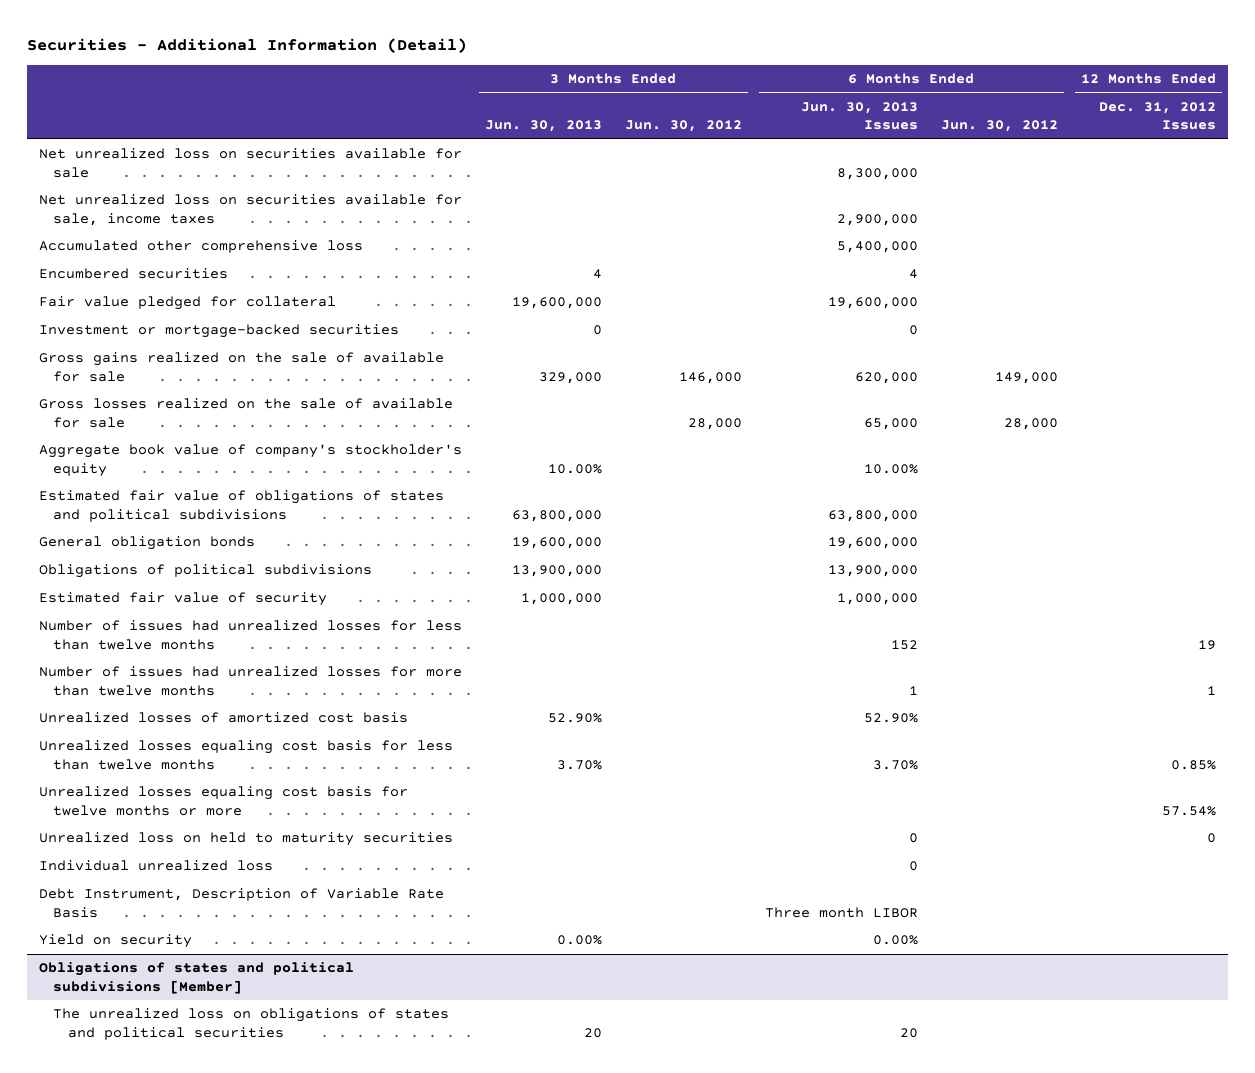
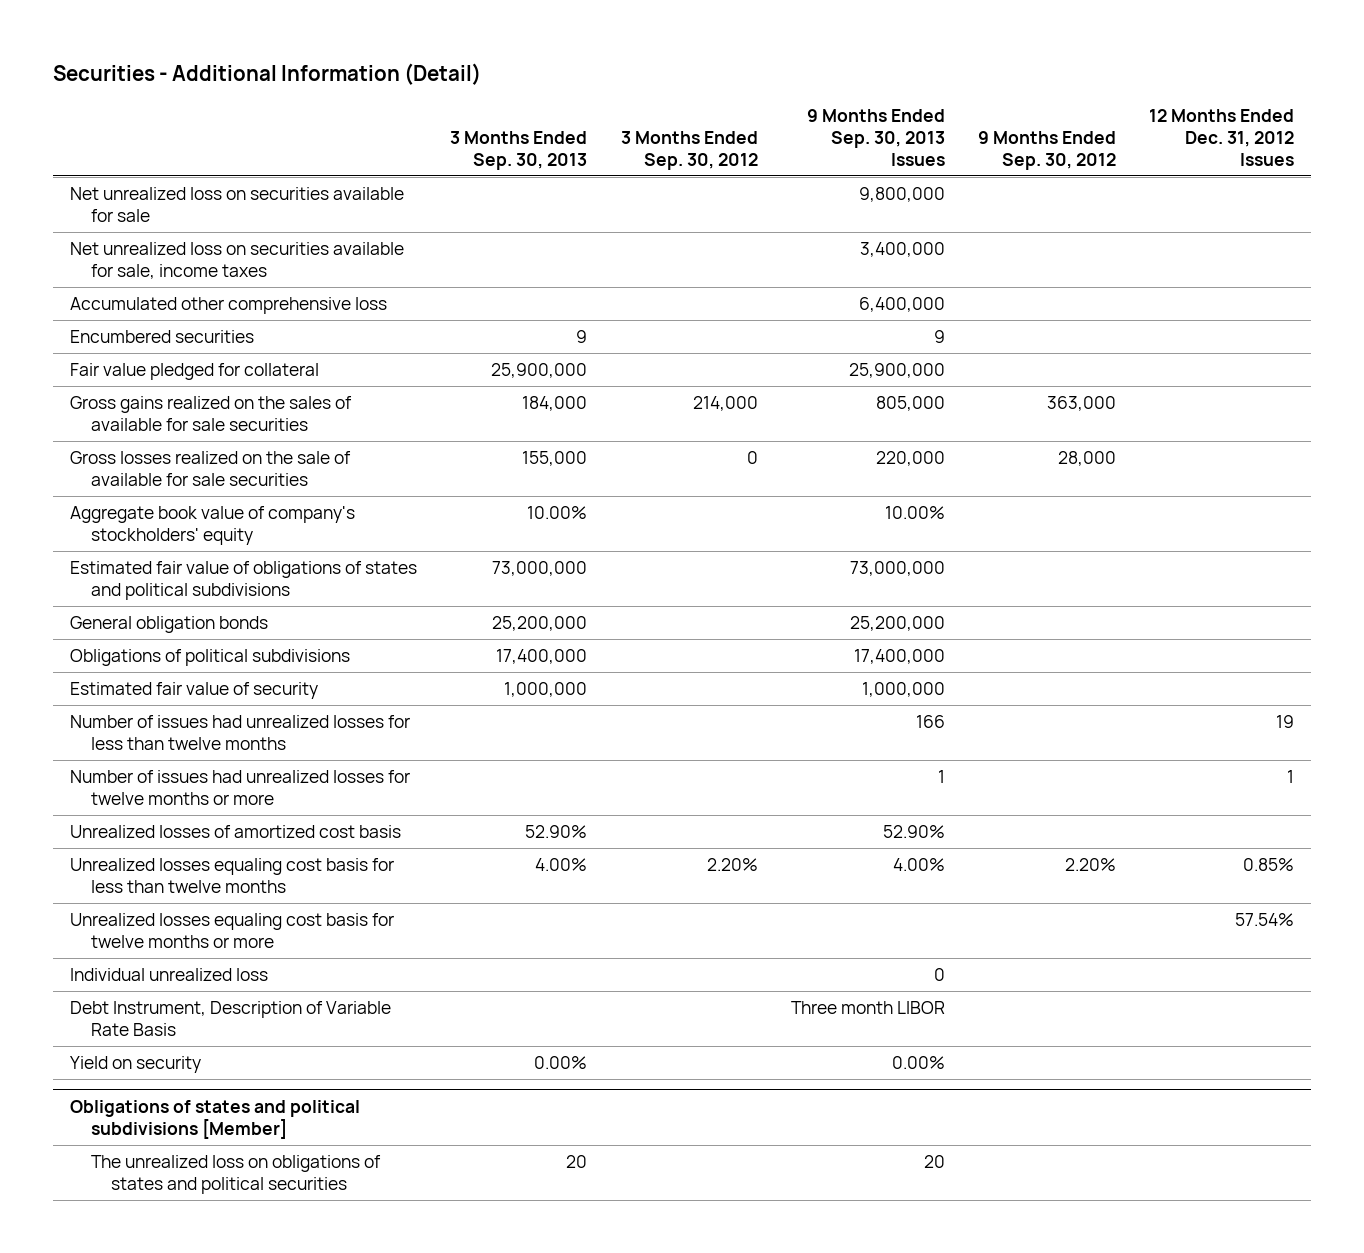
- | 3 Months Ended Jun. 30, 2013 | 3 Months Ended Jun. 30, 2012 | 6 Months Ended Jun. 30, 2013 Issues | 6 Months Ended Jun. 30, 2012 | 12 Months Ended Dec. 31, 2012 Issues
+ | 3 Months Ended Sep. 30, 2013 | 3 Months Ended Sep. 30, 2012 | 9 Months Ended Sep. 30, 2013 Issues | 9 Months Ended Sep. 30, 2012 | 12 Months Ended Dec. 31, 2012 Issues
- Investment or mortgage-backed securities | 0 | | 0 | |
- Gross gains realized on the sale of available for sale | 329,000 | 146,000 | 620,000 | 149,000 |
- Gross losses realized on the sale of available for sale | | 28,000 | 65,000 | 28,000 |
- Aggregate book value of company's stockholder's equity | 10.00% | | 10.00% | |
+ Gross gains realized on the sales of available for sale securities | 184,000 | 214,000 | 805,000 | 363,000 |
+ Gross losses realized on the sale of available for sale securities | 155,000 | 0 | 220,000 | 28,000 |
+ Aggregate book value of company's stockholders' equity | 10.00% | | 10.00% | |
- Number of issues had unrealized losses for more than twelve months | | | 1 | | 1
+ Number of issues had unrealized losses for twelve months or more | | | 1 | | 1
- Unrealized loss on held to maturity securities | | | 0 | | 0

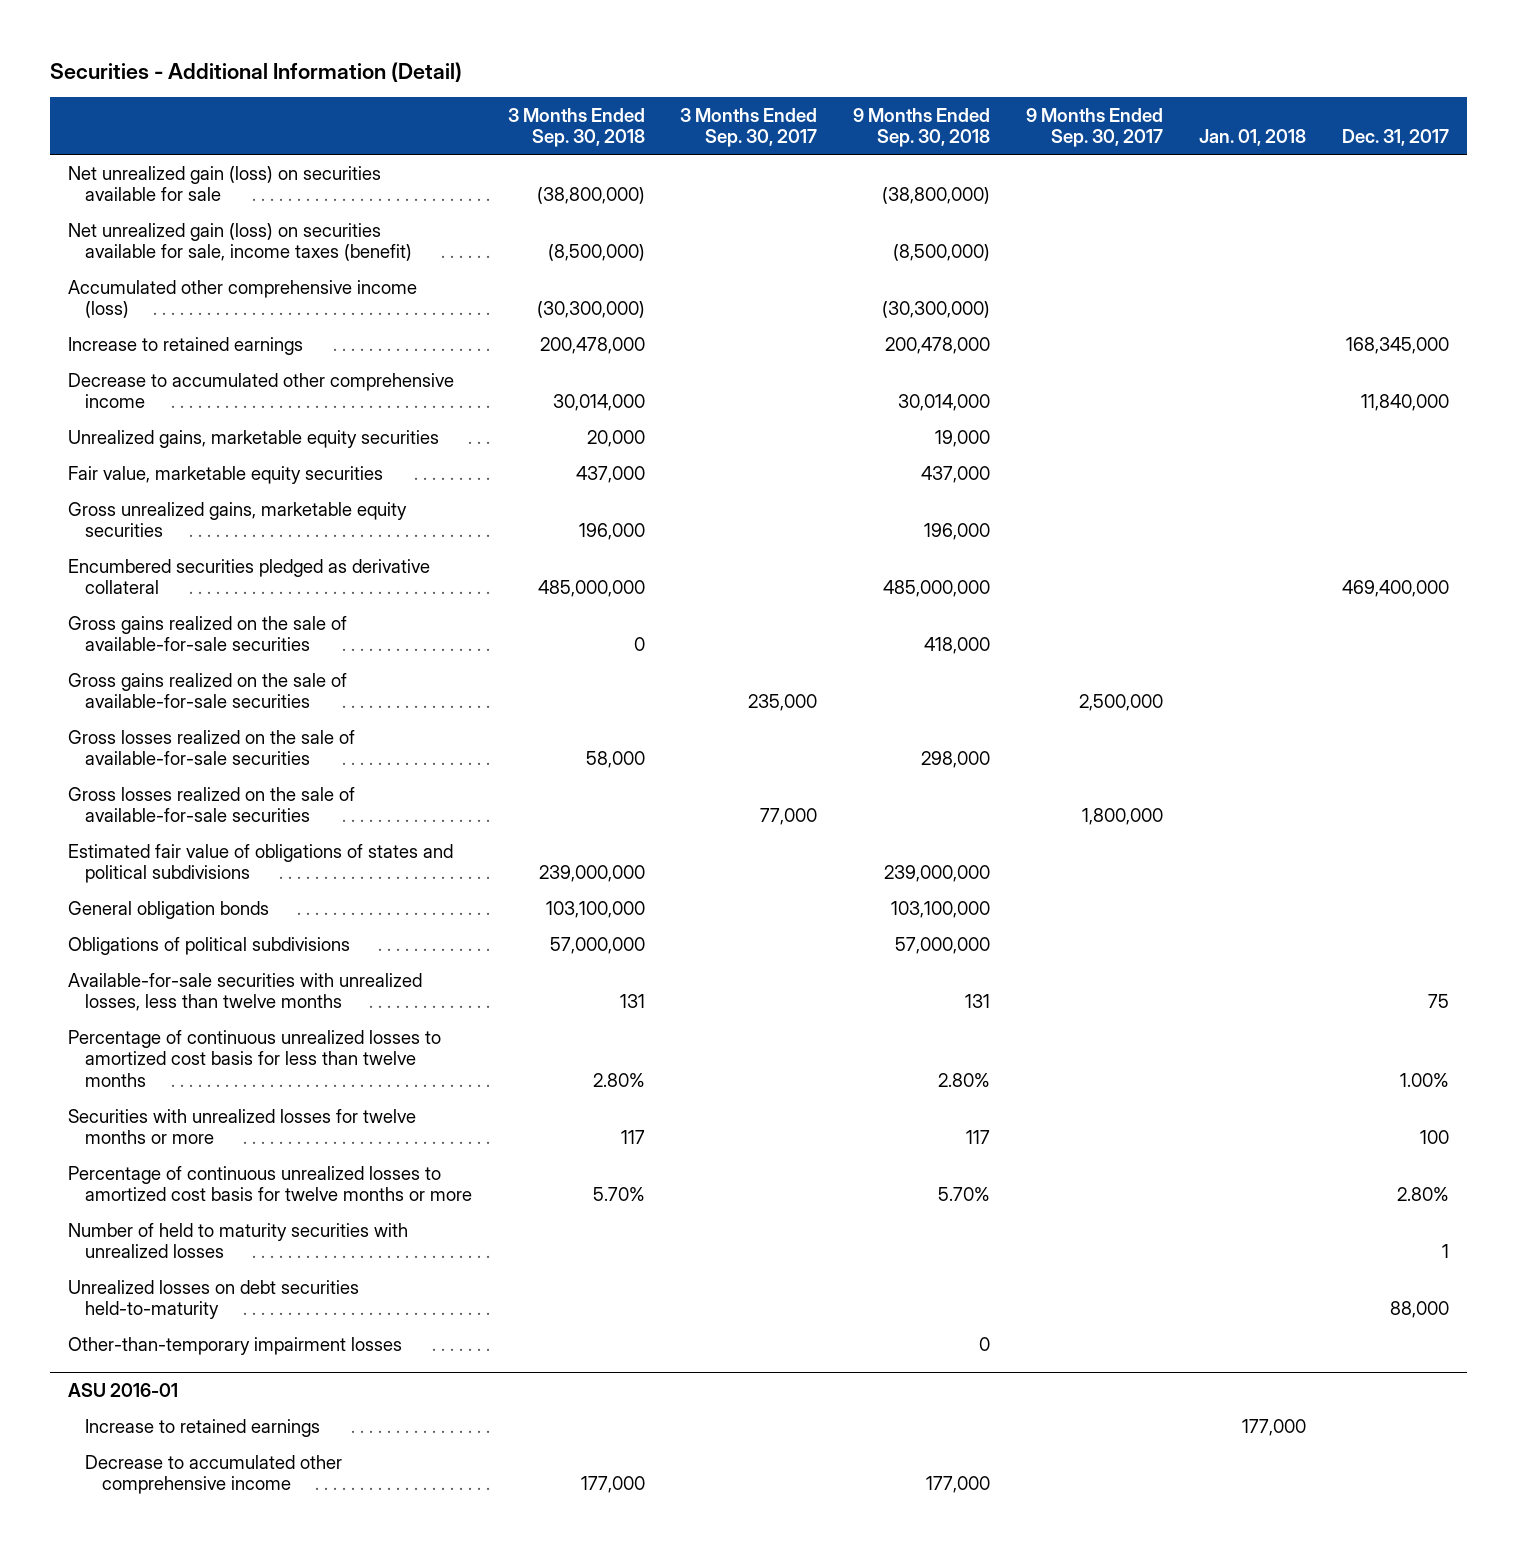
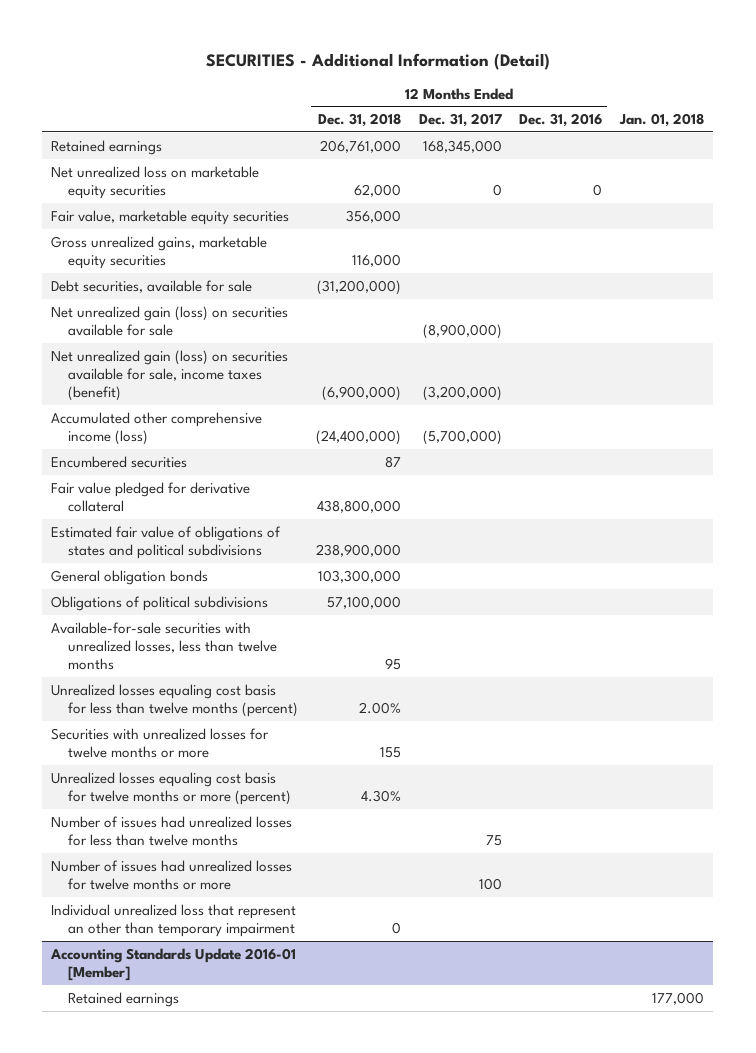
- Securities - Additional Information (Detail)
+ SECURITIES - Additional Information (Detail)
- | 3 Months Ended Sep. 30, 2018 | 3 Months Ended Sep. 30, 2017 | 9 Months Ended Sep. 30, 2018 | 9 Months Ended Sep. 30, 2017 | Jan. 01, 2018 | Dec. 31, 2017
+ | 12 Months Ended Dec. 31, 2018 | 12 Months Ended Dec. 31, 2017 | 12 Months Ended Dec. 31, 2016 | Jan. 01, 2018
+ Retained earnings | 206,761,000 | 168,345,000 | |
+ Net unrealized loss on marketable equity securities | 62,000 | 0 | 0 |
moved up: Fair value, marketable equity securities | 356,000 | | |
moved up: Gross unrealized gains, marketable equity securities | 116,000 | | |
+ Debt securities, available for sale | (31,200,000) | | |
- Increase to retained earnings | 200,478,000 | | 200,478,000 | | | 168,345,000
- Decrease to accumulated other comprehensive income | 30,014,000 | | 30,014,000 | | | 11,840,000
- Unrealized gains, marketable equity securities | 20,000 | | 19,000 | | |
- Encumbered securities pledged as derivative collateral | 485,000,000 | | 485,000,000 | | | 469,400,000
- Gross gains realized on the sale of available-for-sale securities | 0 | | 418,000 | | |
- Gross gains realized on the sale of available-for-sale securities | | 235,000 | | 2,500,000 | |
- Gross losses realized on the sale of available-for-sale securities | 58,000 | | 298,000 | | |
- Gross losses realized on the sale of available-for-sale securities | | 77,000 | | 1,800,000 | |
+ Encumbered securities | 87 | | |
+ Fair value pledged for derivative collateral | 438,800,000 | | |
- Percentage of continuous unrealized losses to amortized cost basis for less than twelve months | 2.80% | | 2.80% | | | 1.00%
+ Unrealized losses equaling cost basis for less than twelve months (percent) | 2.00% | | |
- Percentage of continuous unrealized losses to amortized cost basis for twelve months or more | 5.70% | | 5.70% | | | 2.80%
- Number of held to maturity securities with unrealized losses | | | | | | 1
- Unrealized losses on debt securities held-to-maturity | | | | | | 88,000
- Other-than-temporary impairment losses | | | 0 | | |
- ASU 2016-01
- Increase to retained earnings | | | | | 177,000 |
- Decrease to accumulated other comprehensive income | 177,000 | | 177,000 | | |
+ Unrealized losses equaling cost basis for twelve months or more (percent) | 4.30% | | |
+ Number of issues had unrealized losses for less than twelve months | | 75 | |
+ Number of issues had unrealized losses for twelve months or more | | 100 | |
+ Individual unrealized loss that represent an other than temporary impairment | 0 | | |
+ Accounting Standards Update 2016-01 [Member]
+ Retained earnings | | | | 177,000

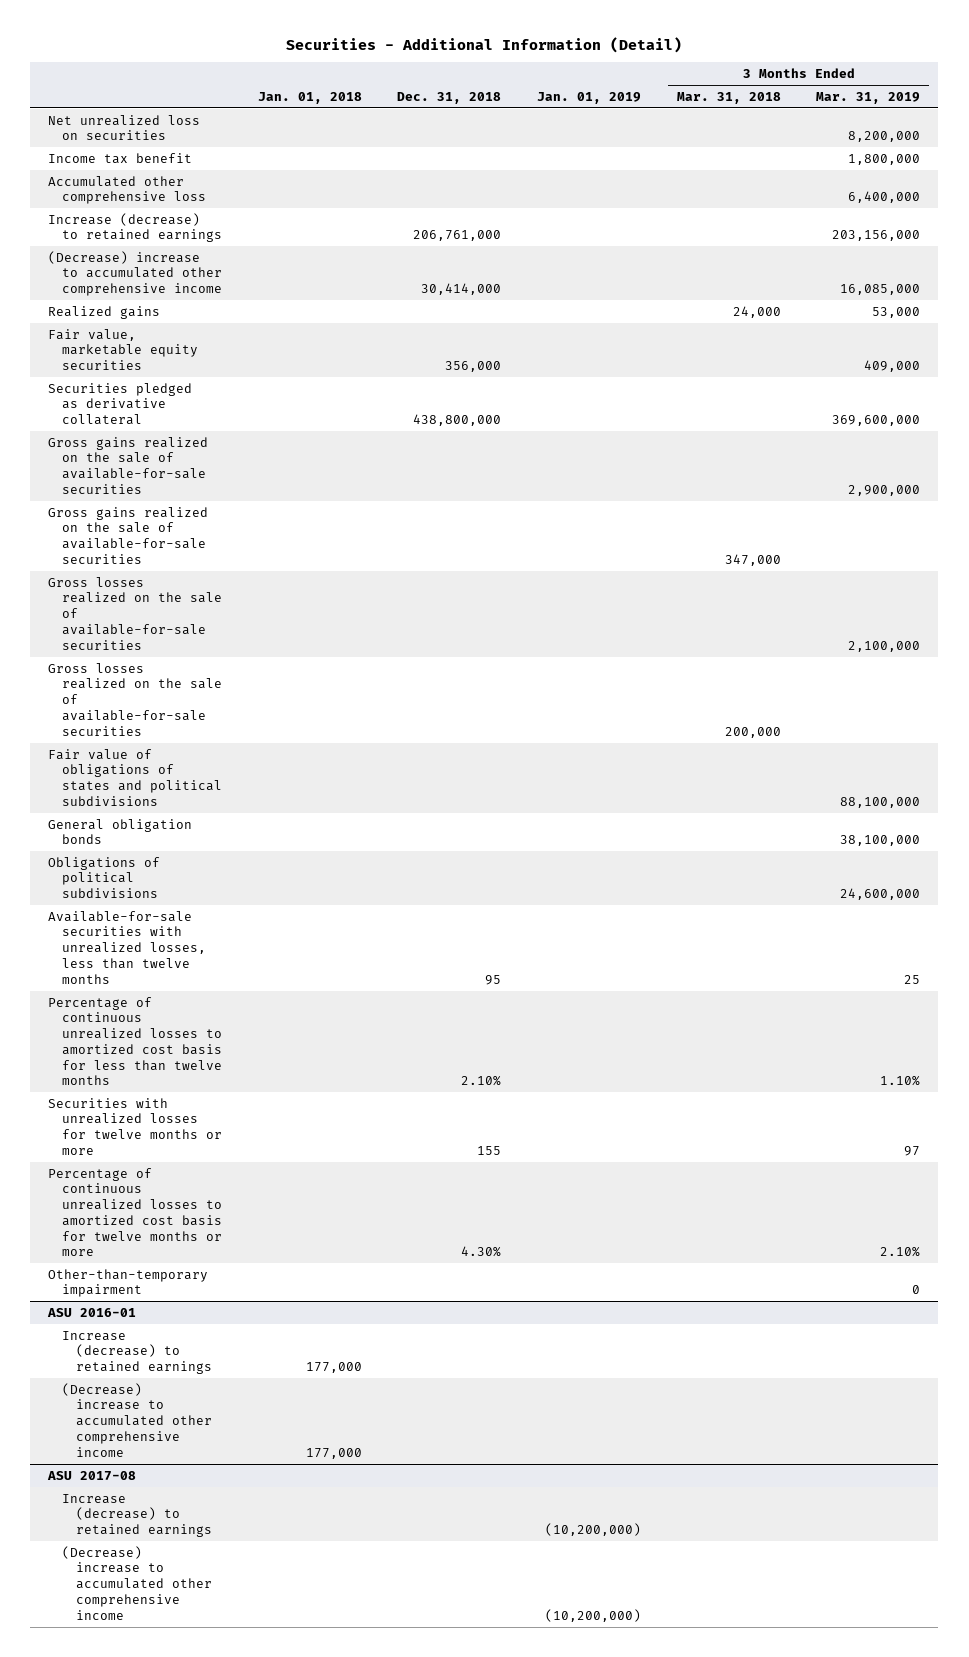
- SECURITIES - Additional Information (Detail)
+ Securities - Additional Information (Detail)
- | 12 Months Ended Dec. 31, 2018 | 12 Months Ended Dec. 31, 2017 | 12 Months Ended Dec. 31, 2016 | Jan. 01, 2018
+ | Jan. 01, 2018 | Dec. 31, 2018 | Jan. 01, 2019 | 3 Months Ended Mar. 31, 2018 | 3 Months Ended Mar. 31, 2019
- Retained earnings | 206,761,000 | 168,345,000 | |
- Net unrealized loss on marketable equity securities | 62,000 | 0 | 0 |
+ Net unrealized loss on securities | | | | | 8,200,000
+ Income tax benefit | | | | | 1,800,000
+ Accumulated other comprehensive loss | | | | | 6,400,000
+ Increase (decrease) to retained earnings | | 206,761,000 | | | 203,156,000
+ (Decrease) increase to accumulated other comprehensive income | | 30,414,000 | | | 16,085,000
+ Realized gains | | | | 24,000 | 53,000
- Gross unrealized gains, marketable equity securities | 116,000 | | |
- Debt securities, available for sale | (31,200,000) | | |
- Net unrealized gain (loss) on securities available for sale | | (8,900,000) | |
- Net unrealized gain (loss) on securities available for sale, income taxes (benefit) | (6,900,000) | (3,200,000) | |
- Accumulated other comprehensive income (loss) | (24,400,000) | (5,700,000) | |
- Encumbered securities | 87 | | |
- Fair value pledged for derivative collateral | 438,800,000 | | |
- Estimated fair value of obligations of states and political subdivisions | 238,900,000 | | |
+ Securities pledged as derivative collateral | | 438,800,000 | | | 369,600,000
+ Gross gains realized on the sale of available-for-sale securities | | | | | 2,900,000
+ Gross gains realized on the sale of available-for-sale securities | | | | 347,000 |
+ Gross losses realized on the sale of available-for-sale securities | | | | | 2,100,000
+ Gross losses realized on the sale of available-for-sale securities | | | | 200,000 |
+ Fair value of obligations of states and political subdivisions | | | | | 88,100,000
- Unrealized losses equaling cost basis for less than twelve months (percent) | 2.00% | | |
+ Percentage of continuous unrealized losses to amortized cost basis for less than twelve months | | 2.10% | | | 1.10%
- Unrealized losses equaling cost basis for twelve months or more (percent) | 4.30% | | |
- Number of issues had unrealized losses for less than twelve months | | 75 | |
- Number of issues had unrealized losses for twelve months or more | | 100 | |
- Individual unrealized loss that represent an other than temporary impairment | 0 | | |
- Accounting Standards Update 2016-01 [Member]
- Retained earnings | | | | 177,000
+ Percentage of continuous unrealized losses to amortized cost basis for twelve months or more | | 4.30% | | | 2.10%
+ Other-than-temporary impairment | | | | | 0
+ ASU 2016-01
+ Increase (decrease) to retained earnings | 177,000 | | | |
+ (Decrease) increase to accumulated other comprehensive income | 177,000 | | | |
+ ASU 2017-08
+ Increase (decrease) to retained earnings | | | (10,200,000) | |
+ (Decrease) increase to accumulated other comprehensive income | | | (10,200,000) | |

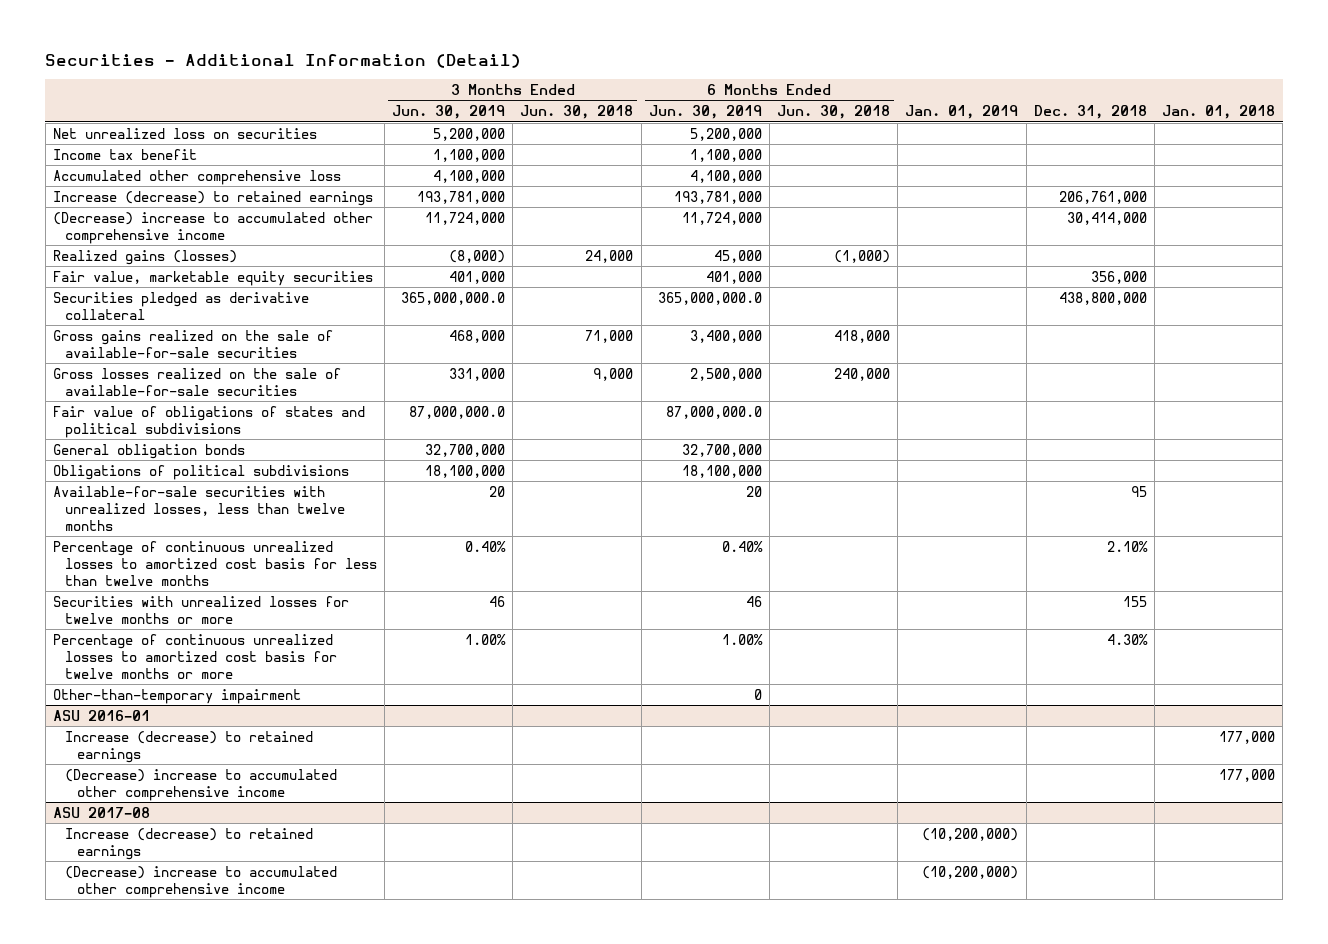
- | Jan. 01, 2018 | Dec. 31, 2018 | Jan. 01, 2019 | 3 Months Ended Mar. 31, 2018 | 3 Months Ended Mar. 31, 2019
+ | 3 Months Ended Jun. 30, 2019 | 3 Months Ended Jun. 30, 2018 | 6 Months Ended Jun. 30, 2019 | 6 Months Ended Jun. 30, 2018 | Jan. 01, 2019 | Dec. 31, 2018 | Jan. 01, 2018
- Realized gains | | | | 24,000 | 53,000
+ Realized gains (losses) | (8,000) | 24,000 | 45,000 | (1,000) | | |
- Gross gains realized on the sale of available-for-sale securities | | | | 347,000 |
- Gross losses realized on the sale of available-for-sale securities | | | | 200,000 |

